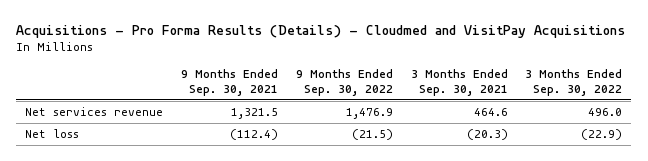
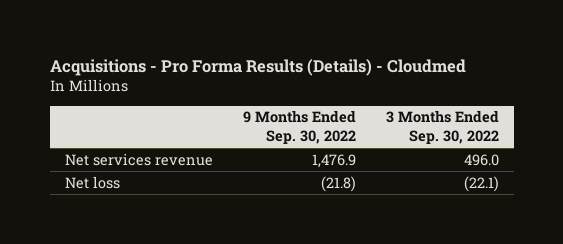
- Acquisitions - Pro Forma Results (Details) - Cloudmed and VisitPay Acquisitions
+ Acquisitions - Pro Forma Results (Details) - Cloudmed
- | 9 Months Ended Sep. 30, 2021 | 9 Months Ended Sep. 30, 2022 | 3 Months Ended Sep. 30, 2021 | 3 Months Ended Sep. 30, 2022
+ | 9 Months Ended Sep. 30, 2022 | 3 Months Ended Sep. 30, 2022
- Net loss | (112.4) | (21.5) | (20.3) | (22.9)
+ Net loss | (21.8) | (22.1)

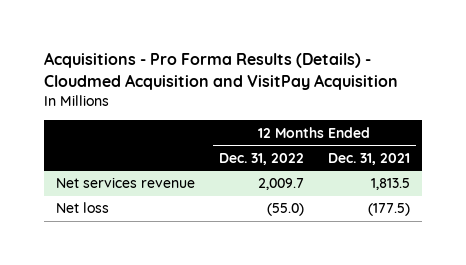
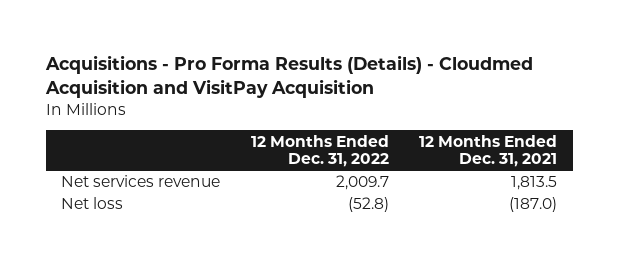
- Net loss | (55.0) | (177.5)
+ Net loss | (52.8) | (187.0)

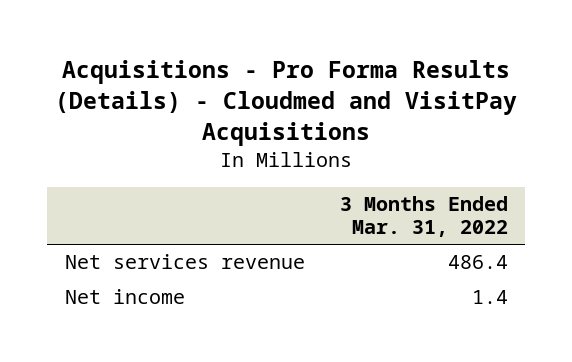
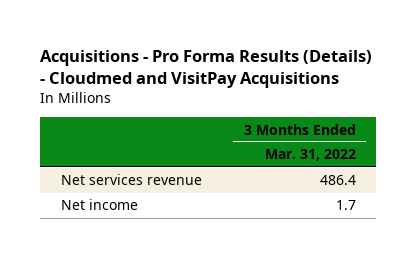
- Net income | 1.4
+ Net income | 1.7

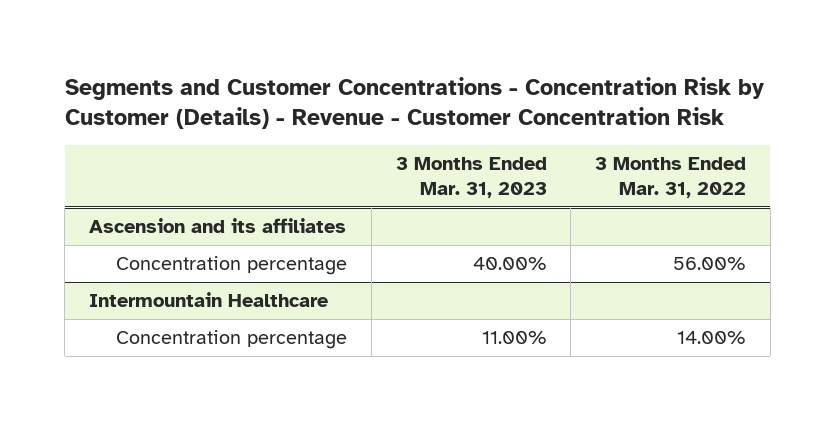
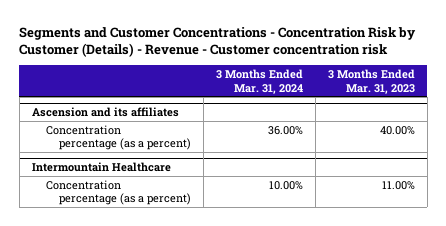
- Segments and Customer Concentrations - Concentration Risk by Customer (Details) - Revenue - Customer Concentration Risk
+ Segments and Customer Concentrations - Concentration Risk by Customer (Details) - Revenue - Customer concentration risk
- | 3 Months Ended Mar. 31, 2023 | 3 Months Ended Mar. 31, 2022
+ | 3 Months Ended Mar. 31, 2024 | 3 Months Ended Mar. 31, 2023
@ Ascension and its affiliates
- Concentration percentage | 40.00% | 56.00%
+ Concentration percentage (as a percent) | 36.00% | 40.00%
@ Intermountain Healthcare
- Concentration percentage | 11.00% | 14.00%
+ Concentration percentage (as a percent) | 10.00% | 11.00%

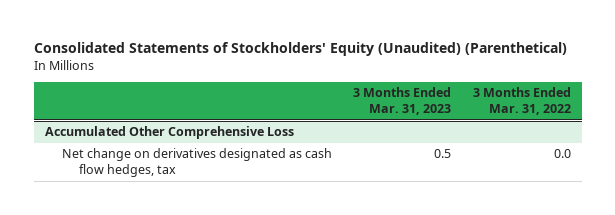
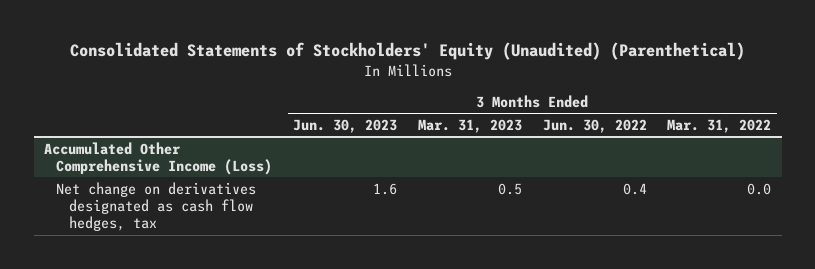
- | 3 Months Ended Mar. 31, 2023 | 3 Months Ended Mar. 31, 2022
+ | 3 Months Ended Jun. 30, 2023 | 3 Months Ended Mar. 31, 2023 | 3 Months Ended Jun. 30, 2022 | 3 Months Ended Mar. 31, 2022
- Accumulated Other Comprehensive Loss
+ Accumulated Other Comprehensive Income (Loss)

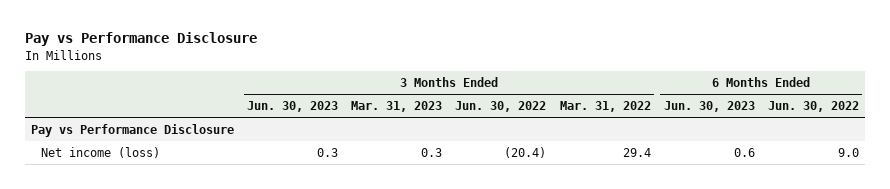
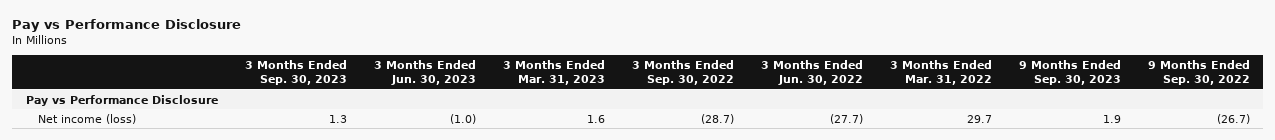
- | 3 Months Ended Jun. 30, 2023 | 3 Months Ended Mar. 31, 2023 | 3 Months Ended Jun. 30, 2022 | 3 Months Ended Mar. 31, 2022 | 6 Months Ended Jun. 30, 2023 | 6 Months Ended Jun. 30, 2022
+ | 3 Months Ended Sep. 30, 2023 | 3 Months Ended Jun. 30, 2023 | 3 Months Ended Mar. 31, 2023 | 3 Months Ended Sep. 30, 2022 | 3 Months Ended Jun. 30, 2022 | 3 Months Ended Mar. 31, 2022 | 9 Months Ended Sep. 30, 2023 | 9 Months Ended Sep. 30, 2022
- Net income (loss) | 0.3 | 0.3 | (20.4) | 29.4 | 0.6 | 9.0
+ Net income (loss) | 1.3 | (1.0) | 1.6 | (28.7) | (27.7) | 29.7 | 1.9 | (26.7)

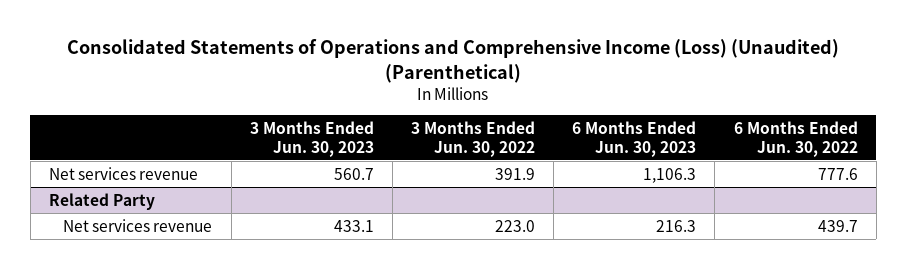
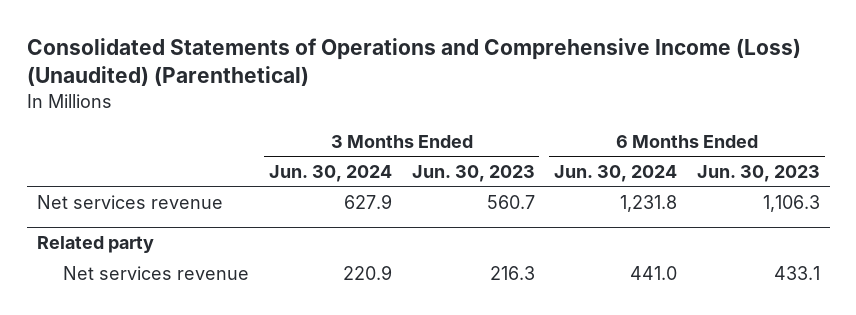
- | 3 Months Ended Jun. 30, 2023 | 3 Months Ended Jun. 30, 2022 | 6 Months Ended Jun. 30, 2023 | 6 Months Ended Jun. 30, 2022
+ | 3 Months Ended Jun. 30, 2024 | 3 Months Ended Jun. 30, 2023 | 6 Months Ended Jun. 30, 2024 | 6 Months Ended Jun. 30, 2023
- Related Party
- Net services revenue | 433.1 | 223.0 | 216.3 | 439.7
+ Related party
+ Net services revenue | 220.9 | 216.3 | 441.0 | 433.1

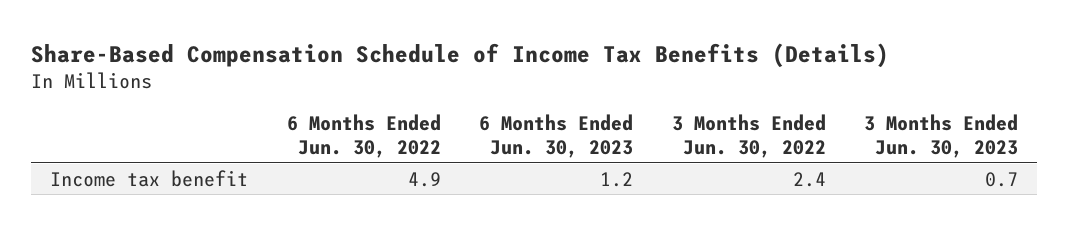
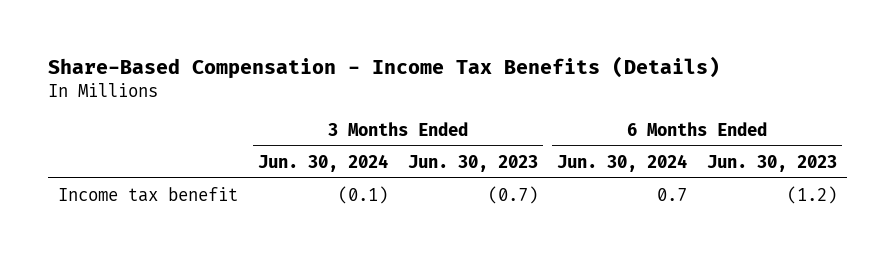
- Share-Based Compensation Schedule of Income Tax Benefits (Details)
+ Share-Based Compensation - Income Tax Benefits (Details)
- | 6 Months Ended Jun. 30, 2022 | 6 Months Ended Jun. 30, 2023 | 3 Months Ended Jun. 30, 2022 | 3 Months Ended Jun. 30, 2023
+ | 3 Months Ended Jun. 30, 2024 | 3 Months Ended Jun. 30, 2023 | 6 Months Ended Jun. 30, 2024 | 6 Months Ended Jun. 30, 2023
- Income tax benefit | 4.9 | 1.2 | 2.4 | 0.7
+ Income tax benefit | (0.1) | (0.7) | 0.7 | (1.2)

